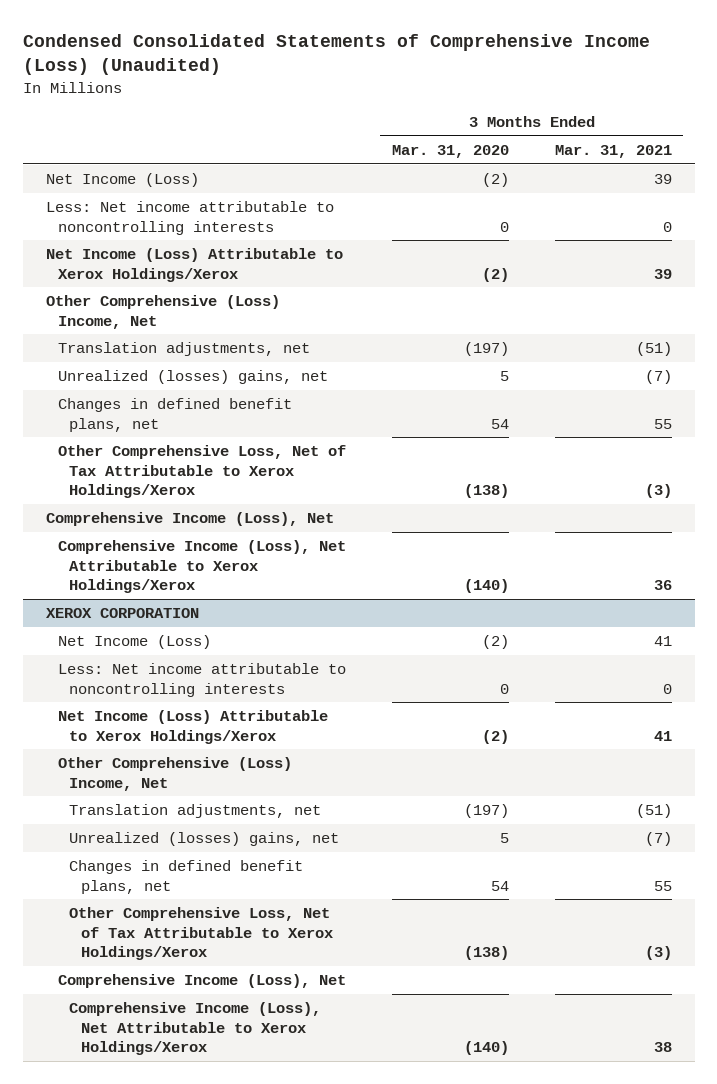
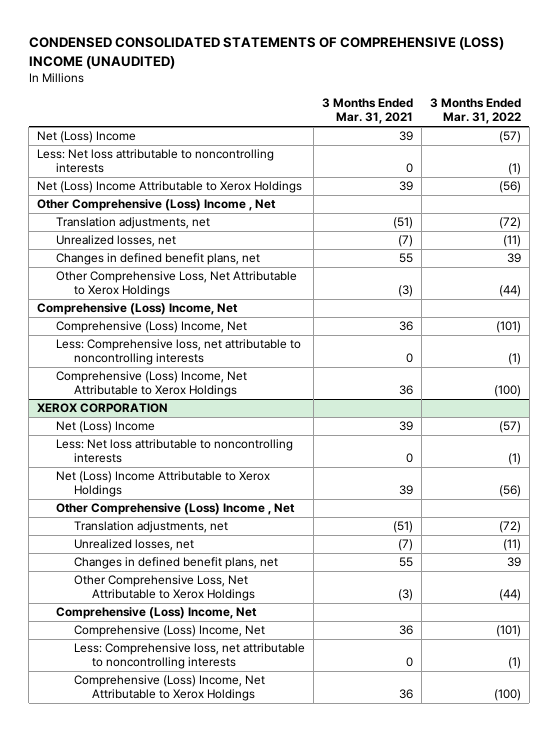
- Condensed Consolidated Statements of Comprehensive Income (Loss) (Unaudited)
+ CONDENSED CONSOLIDATED STATEMENTS OF COMPREHENSIVE (LOSS) INCOME (UNAUDITED)
- | 3 Months Ended Mar. 31, 2020 | 3 Months Ended Mar. 31, 2021
+ | 3 Months Ended Mar. 31, 2021 | 3 Months Ended Mar. 31, 2022
- Net Income (Loss) | (2) | 39
- Less: Net income attributable to noncontrolling interests | 0 | 0
- Net Income (Loss) Attributable to Xerox Holdings/Xerox | (2) | 39
- Other Comprehensive (Loss) Income, Net
+ Net (Loss) Income | 39 | (57)
+ Less: Net loss attributable to noncontrolling interests | 0 | (1)
+ Net (Loss) Income Attributable to Xerox Holdings | 39 | (56)
+ Other Comprehensive (Loss) Income , Net
- Unrealized (losses) gains, net | 5 | (7)
+ Unrealized losses, net | (7) | (11)
- Other Comprehensive Loss, Net of Tax Attributable to Xerox Holdings/Xerox | (138) | (3)
- Comprehensive Income (Loss), Net
- Comprehensive Income (Loss), Net Attributable to Xerox Holdings/Xerox | (140) | 36
+ Other Comprehensive Loss, Net Attributable to Xerox Holdings | (3) | (44)
+ Comprehensive (Loss) Income, Net
+ Comprehensive (Loss) Income, Net | 36 | (101)
+ Less: Comprehensive loss, net attributable to noncontrolling interests | 0 | (1)
+ Comprehensive (Loss) Income, Net Attributable to Xerox Holdings | 36 | (100)
@ XEROX CORPORATION
- Net Income (Loss) | (2) | 41
- Less: Net income attributable to noncontrolling interests | 0 | 0
- Net Income (Loss) Attributable to Xerox Holdings/Xerox | (2) | 41
- Other Comprehensive (Loss) Income, Net
+ Net (Loss) Income | 39 | (57)
+ Less: Net loss attributable to noncontrolling interests | 0 | (1)
+ Net (Loss) Income Attributable to Xerox Holdings | 39 | (56)
+ Other Comprehensive (Loss) Income , Net
- Unrealized (losses) gains, net | 5 | (7)
+ Unrealized losses, net | (7) | (11)
- Other Comprehensive Loss, Net of Tax Attributable to Xerox Holdings/Xerox | (138) | (3)
- Comprehensive Income (Loss), Net
- Comprehensive Income (Loss), Net Attributable to Xerox Holdings/Xerox | (140) | 38
+ Other Comprehensive Loss, Net Attributable to Xerox Holdings | (3) | (44)
+ Comprehensive (Loss) Income, Net
+ Comprehensive (Loss) Income, Net | 36 | (101)
+ Less: Comprehensive loss, net attributable to noncontrolling interests | 0 | (1)
+ Comprehensive (Loss) Income, Net Attributable to Xerox Holdings | 36 | (100)

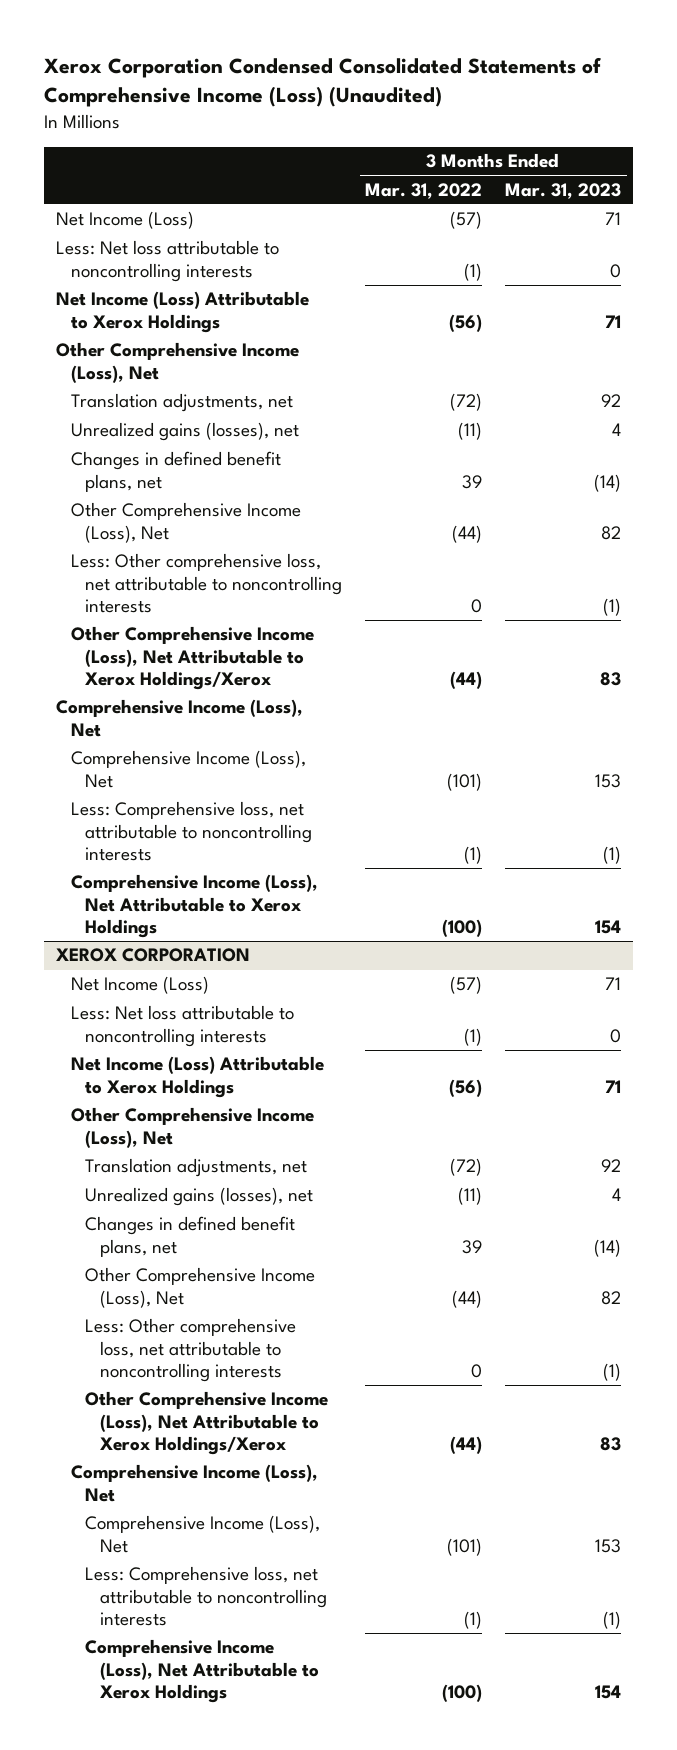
- CONDENSED CONSOLIDATED STATEMENTS OF COMPREHENSIVE (LOSS) INCOME (UNAUDITED)
+ Xerox Corporation Condensed Consolidated Statements of Comprehensive Income (Loss) (Unaudited)
- | 3 Months Ended Mar. 31, 2021 | 3 Months Ended Mar. 31, 2022
+ | 3 Months Ended Mar. 31, 2022 | 3 Months Ended Mar. 31, 2023
- Net (Loss) Income | 39 | (57)
+ Net Income (Loss) | (57) | 71
- Net (Loss) Income Attributable to Xerox Holdings | 39 | (56)
- Other Comprehensive (Loss) Income , Net
+ Net Income (Loss) Attributable to Xerox Holdings | (56) | 71
+ Other Comprehensive Income (Loss), Net
- Unrealized losses, net | (7) | (11)
+ Unrealized gains (losses), net | (11) | 4
- Other Comprehensive Loss, Net Attributable to Xerox Holdings | (3) | (44)
- Comprehensive (Loss) Income, Net
- Comprehensive (Loss) Income, Net | 36 | (101)
+ Other Comprehensive Income (Loss), Net | (44) | 82
+ Less: Other comprehensive loss, net attributable to noncontrolling interests | 0 | (1)
+ Other Comprehensive Income (Loss), Net Attributable to Xerox Holdings/Xerox | (44) | 83
+ Comprehensive Income (Loss), Net
+ Comprehensive Income (Loss), Net | (101) | 153
- Comprehensive (Loss) Income, Net Attributable to Xerox Holdings | 36 | (100)
+ Comprehensive Income (Loss), Net Attributable to Xerox Holdings | (100) | 154
@ XEROX CORPORATION
- Net (Loss) Income | 39 | (57)
+ Net Income (Loss) | (57) | 71
- Net (Loss) Income Attributable to Xerox Holdings | 39 | (56)
- Other Comprehensive (Loss) Income , Net
+ Net Income (Loss) Attributable to Xerox Holdings | (56) | 71
+ Other Comprehensive Income (Loss), Net
- Unrealized losses, net | (7) | (11)
+ Unrealized gains (losses), net | (11) | 4
- Other Comprehensive Loss, Net Attributable to Xerox Holdings | (3) | (44)
- Comprehensive (Loss) Income, Net
- Comprehensive (Loss) Income, Net | 36 | (101)
+ Other Comprehensive Income (Loss), Net | (44) | 82
+ Less: Other comprehensive loss, net attributable to noncontrolling interests | 0 | (1)
+ Other Comprehensive Income (Loss), Net Attributable to Xerox Holdings/Xerox | (44) | 83
+ Comprehensive Income (Loss), Net
+ Comprehensive Income (Loss), Net | (101) | 153
- Comprehensive (Loss) Income, Net Attributable to Xerox Holdings | 36 | (100)
+ Comprehensive Income (Loss), Net Attributable to Xerox Holdings | (100) | 154

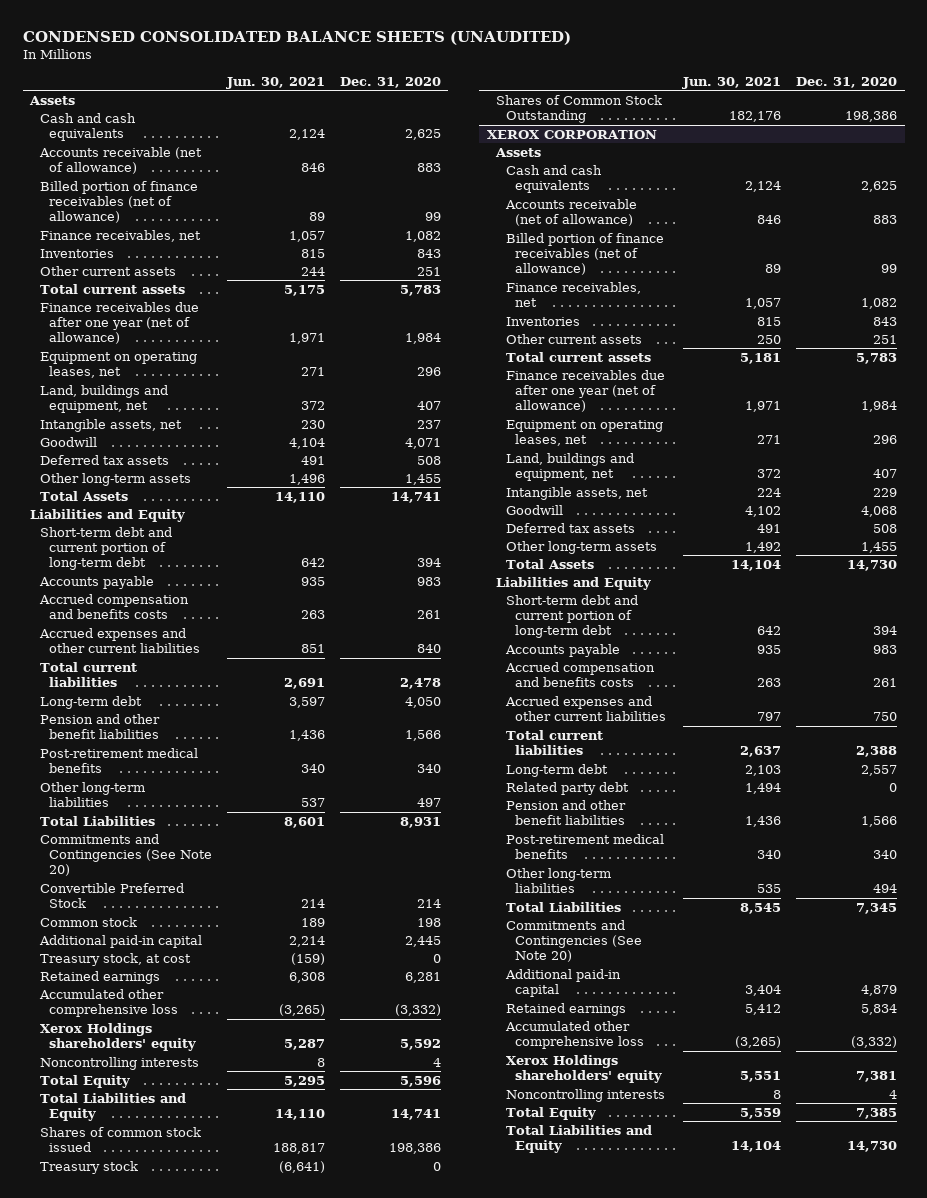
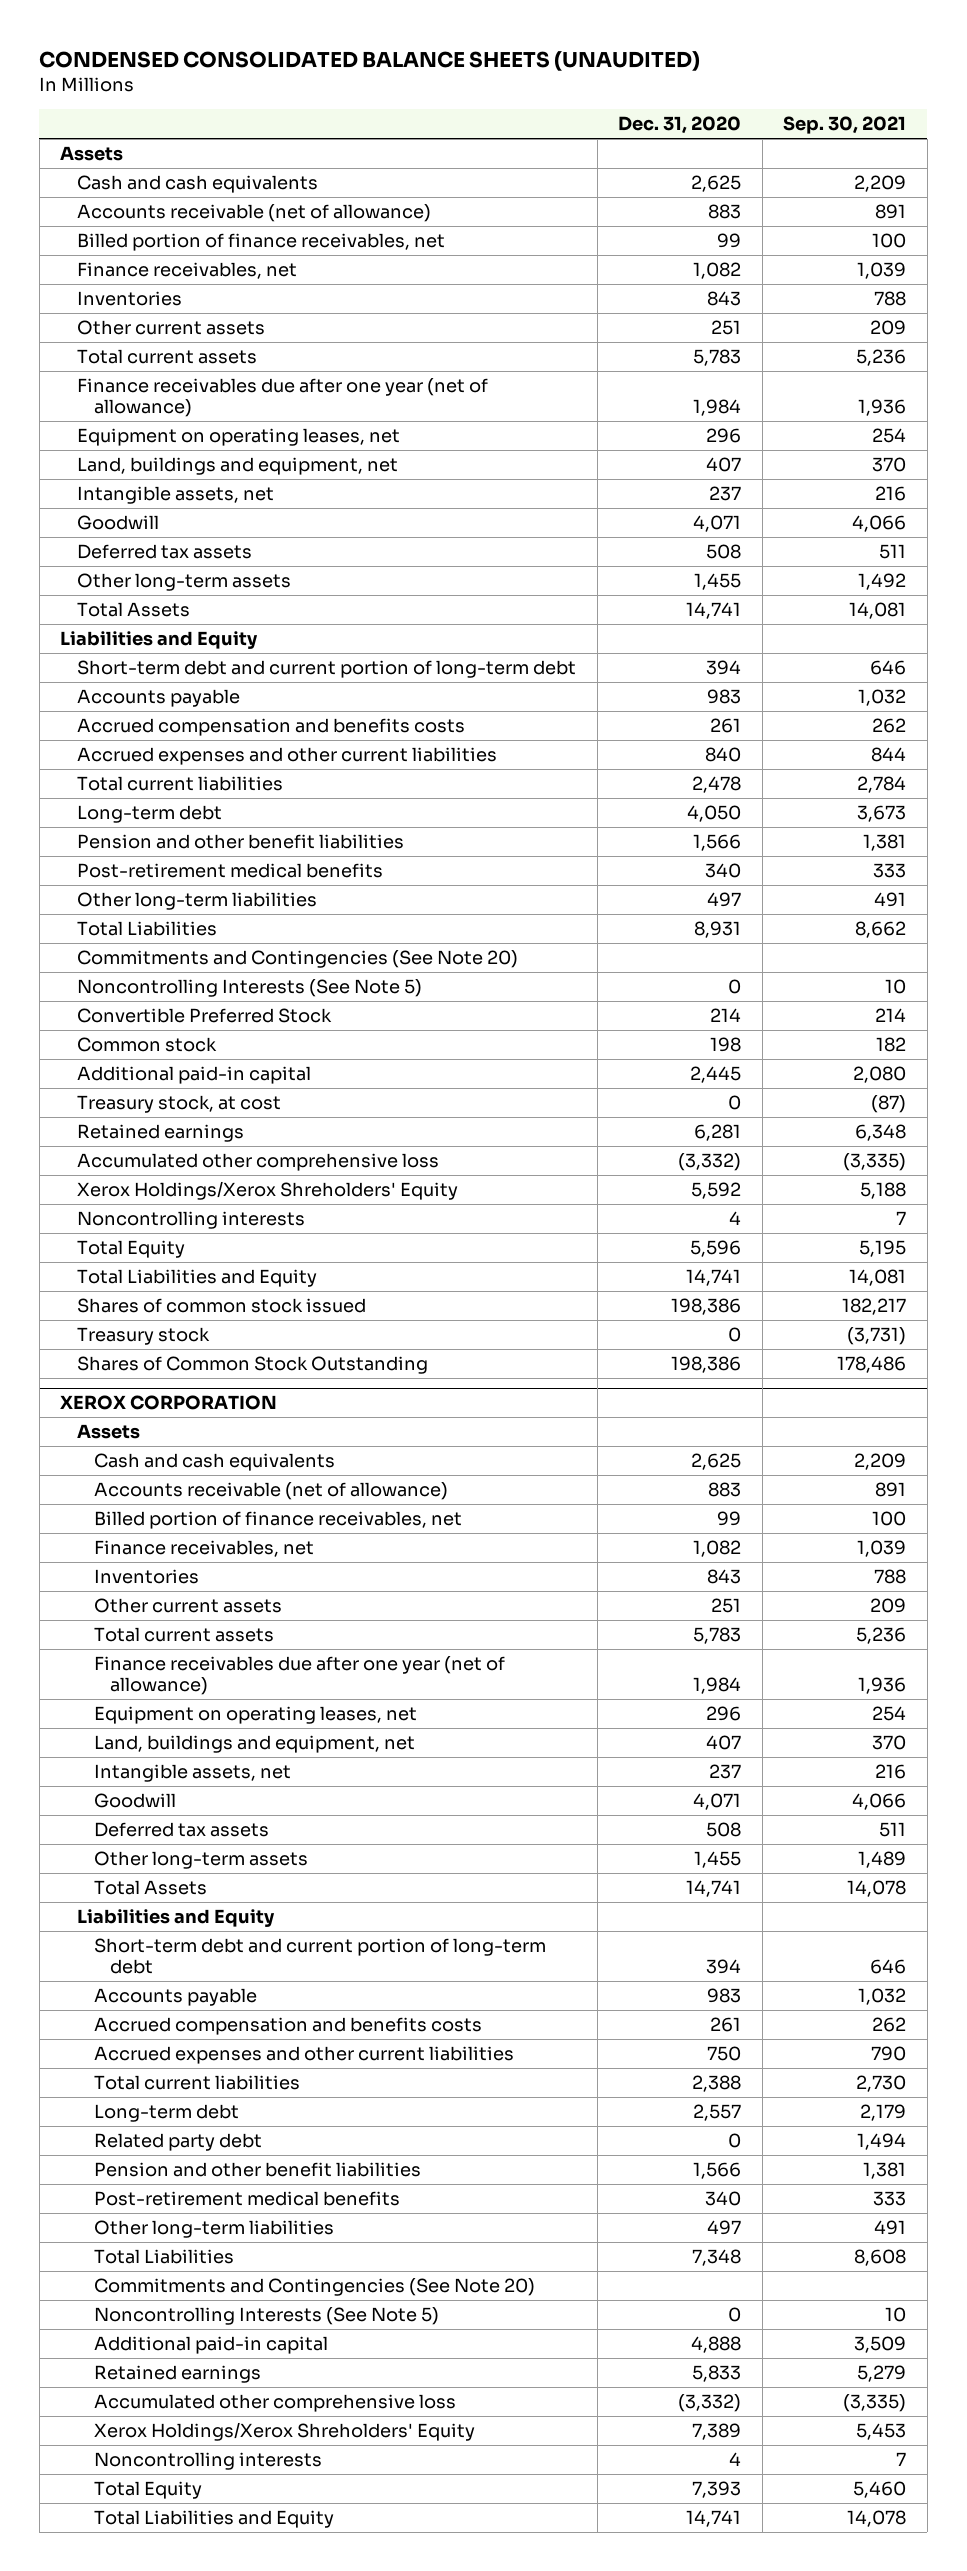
- | Jun. 30, 2021 | Dec. 31, 2020
+ | Dec. 31, 2020 | Sep. 30, 2021
- Billed portion of finance receivables (net of allowance) | 89 | 99
+ Billed portion of finance receivables, net | 99 | 100
+ Noncontrolling Interests (See Note 5) | 0 | 10
- Xerox Holdings shareholders' equity | 5,287 | 5,592
+ Xerox Holdings/Xerox Shreholders' Equity | 5,592 | 5,188
@ XEROX CORPORATION
- Billed portion of finance receivables (net of allowance) | 89 | 99
+ Billed portion of finance receivables, net | 99 | 100
- Intangible assets, net | 224 | 229
- Goodwill | 4,102 | 4,068
+ Intangible assets, net | 237 | 216
+ Goodwill | 4,071 | 4,066
- Total Assets | 14,104 | 14,730
+ Total Assets | 14,741 | 14,078
- Other long-term liabilities | 535 | 494
- Total Liabilities | 8,545 | 7,345
+ Other long-term liabilities | 497 | 491
+ Total Liabilities | 7,348 | 8,608
- Additional paid-in capital | 3,404 | 4,879
- Retained earnings | 5,412 | 5,834
+ Noncontrolling Interests (See Note 5) | 0 | 10
+ Additional paid-in capital | 4,888 | 3,509
+ Retained earnings | 5,833 | 5,279
- Xerox Holdings shareholders' equity | 5,551 | 7,381
+ Xerox Holdings/Xerox Shreholders' Equity | 7,389 | 5,453
- Total Equity | 5,559 | 7,385
- Total Liabilities and Equity | 14,104 | 14,730
+ Total Equity | 7,393 | 5,460
+ Total Liabilities and Equity | 14,741 | 14,078

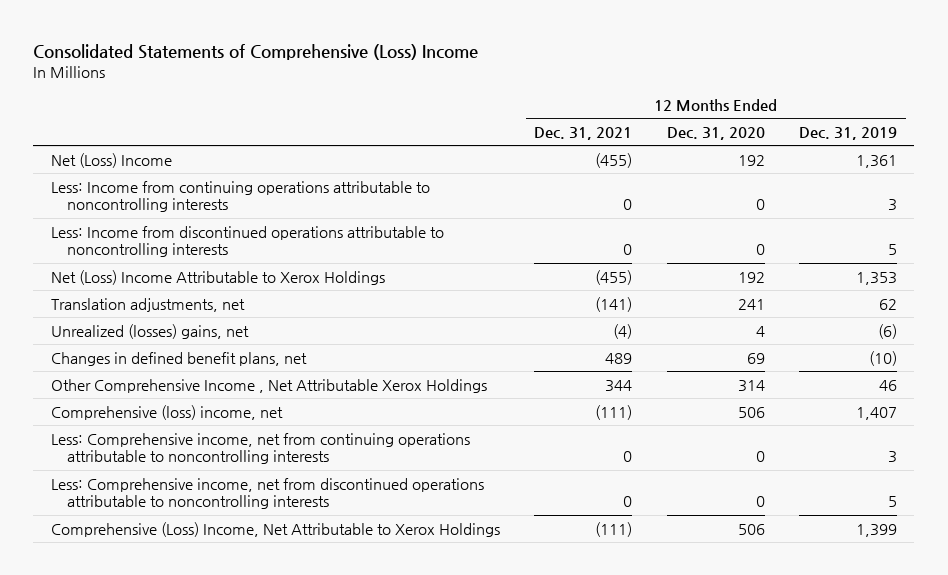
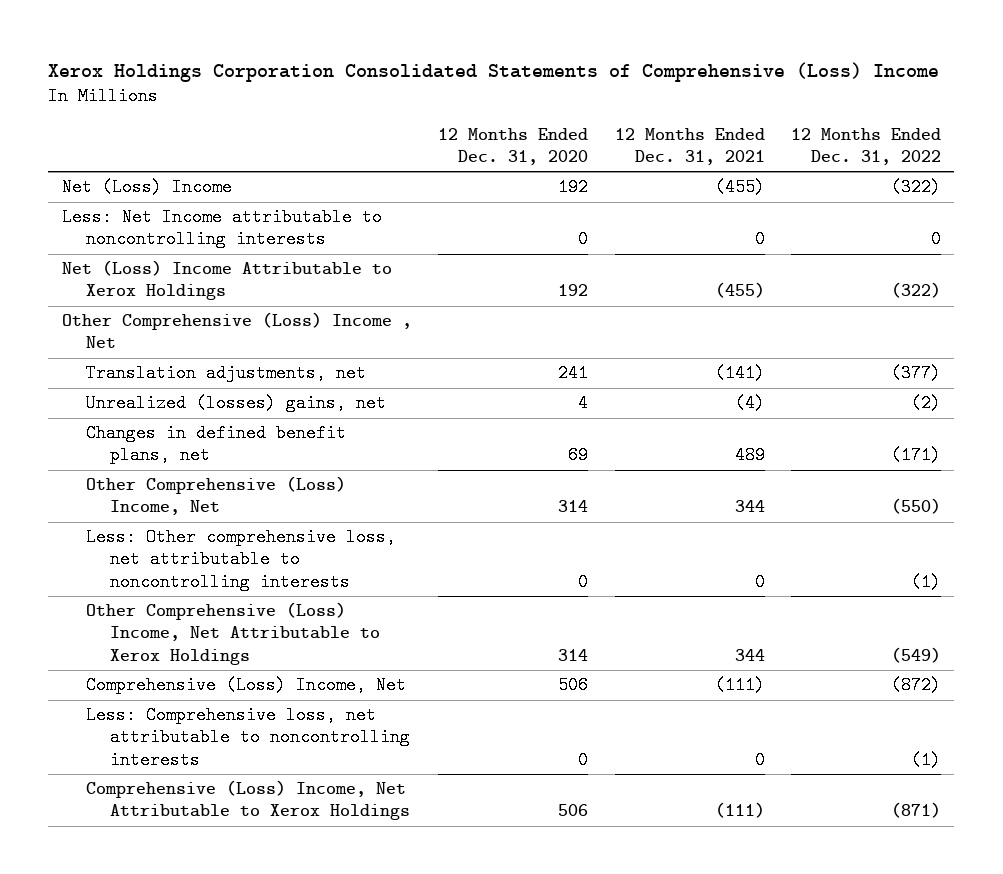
- Consolidated Statements of Comprehensive (Loss) Income
+ Xerox Holdings Corporation Consolidated Statements of Comprehensive (Loss) Income
- | 12 Months Ended Dec. 31, 2021 | 12 Months Ended Dec. 31, 2020 | 12 Months Ended Dec. 31, 2019
+ | 12 Months Ended Dec. 31, 2020 | 12 Months Ended Dec. 31, 2021 | 12 Months Ended Dec. 31, 2022
- Less: Income from continuing operations attributable to noncontrolling interests | 0 | 0 | 3
- Less: Income from discontinued operations attributable to noncontrolling interests | 0 | 0 | 5
+ Less: Net Income attributable to noncontrolling interests | 0 | 0 | 0
+ Other Comprehensive (Loss) Income , Net
- Other Comprehensive Income , Net Attributable Xerox Holdings | 344 | 314 | 46
- Comprehensive (loss) income, net | (111) | 506 | 1,407
- Less: Comprehensive income, net from continuing operations attributable to noncontrolling interests | 0 | 0 | 3
- Less: Comprehensive income, net from discontinued operations attributable to noncontrolling interests | 0 | 0 | 5
+ Other Comprehensive (Loss) Income, Net | 314 | 344 | (550)
+ Less: Other comprehensive loss, net attributable to noncontrolling interests | 0 | 0 | (1)
+ Other Comprehensive (Loss) Income, Net Attributable to Xerox Holdings | 314 | 344 | (549)
+ Comprehensive (Loss) Income, Net | 506 | (111) | (872)
+ Less: Comprehensive loss, net attributable to noncontrolling interests | 0 | 0 | (1)

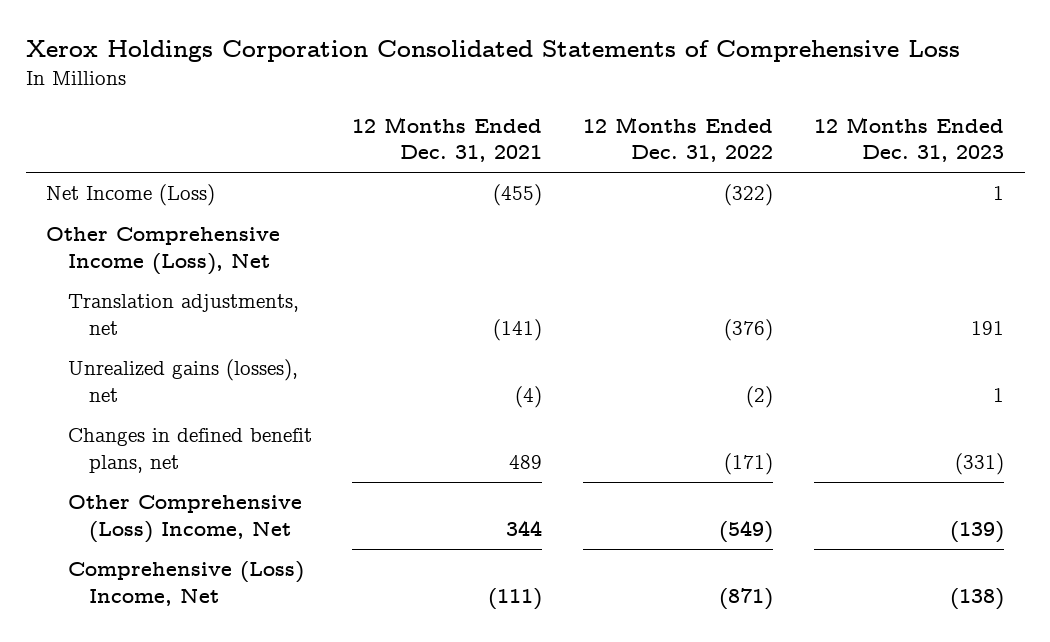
- Xerox Holdings Corporation Consolidated Statements of Comprehensive (Loss) Income
+ Xerox Holdings Corporation Consolidated Statements of Comprehensive Loss
- | 12 Months Ended Dec. 31, 2020 | 12 Months Ended Dec. 31, 2021 | 12 Months Ended Dec. 31, 2022
+ | 12 Months Ended Dec. 31, 2021 | 12 Months Ended Dec. 31, 2022 | 12 Months Ended Dec. 31, 2023
- Net (Loss) Income | 192 | (455) | (322)
- Less: Net Income attributable to noncontrolling interests | 0 | 0 | 0
- Net (Loss) Income Attributable to Xerox Holdings | 192 | (455) | (322)
- Other Comprehensive (Loss) Income , Net
- Translation adjustments, net | 241 | (141) | (377)
- Unrealized (losses) gains, net | 4 | (4) | (2)
+ Net Income (Loss) | (455) | (322) | 1
+ Other Comprehensive Income (Loss), Net
+ Translation adjustments, net | (141) | (376) | 191
+ Unrealized gains (losses), net | (4) | (2) | 1
- Other Comprehensive (Loss) Income, Net | 314 | 344 | (550)
- Less: Other comprehensive loss, net attributable to noncontrolling interests | 0 | 0 | (1)
- Other Comprehensive (Loss) Income, Net Attributable to Xerox Holdings | 314 | 344 | (549)
- Comprehensive (Loss) Income, Net | 506 | (111) | (872)
- Less: Comprehensive loss, net attributable to noncontrolling interests | 0 | 0 | (1)
- Comprehensive (Loss) Income, Net Attributable to Xerox Holdings | 506 | (111) | (871)
+ Other Comprehensive (Loss) Income, Net | 344 | (549) | (139)
+ Comprehensive (Loss) Income, Net | (111) | (871) | (138)

